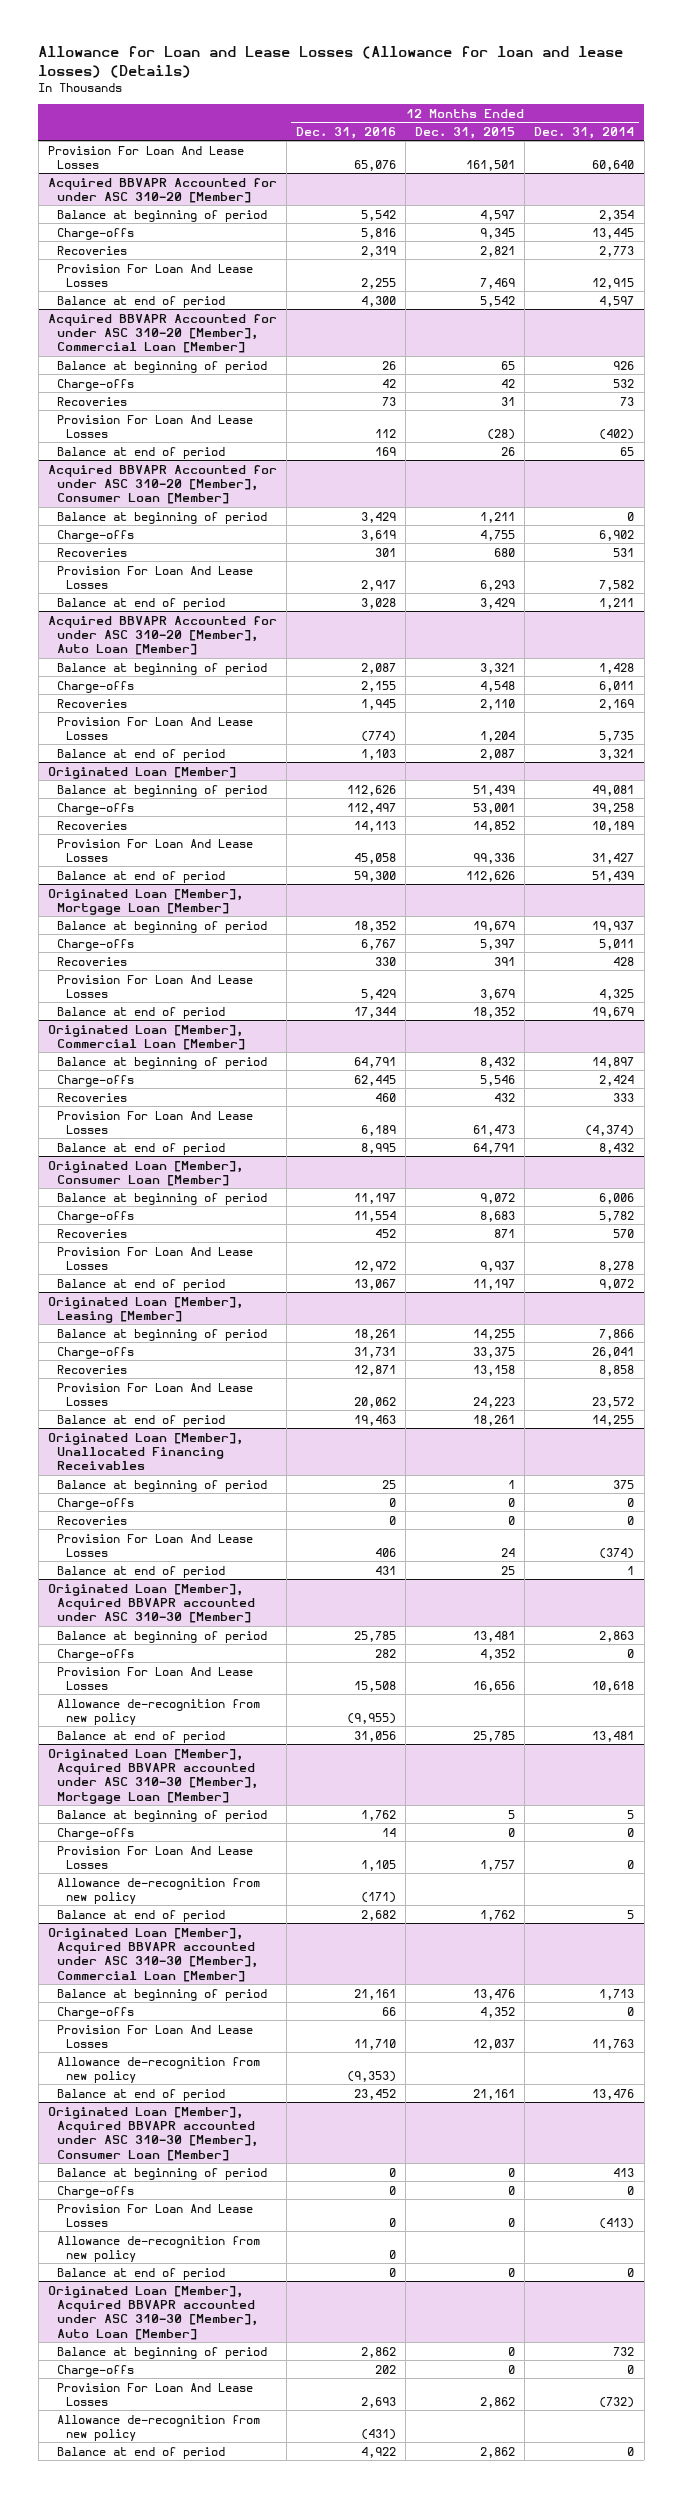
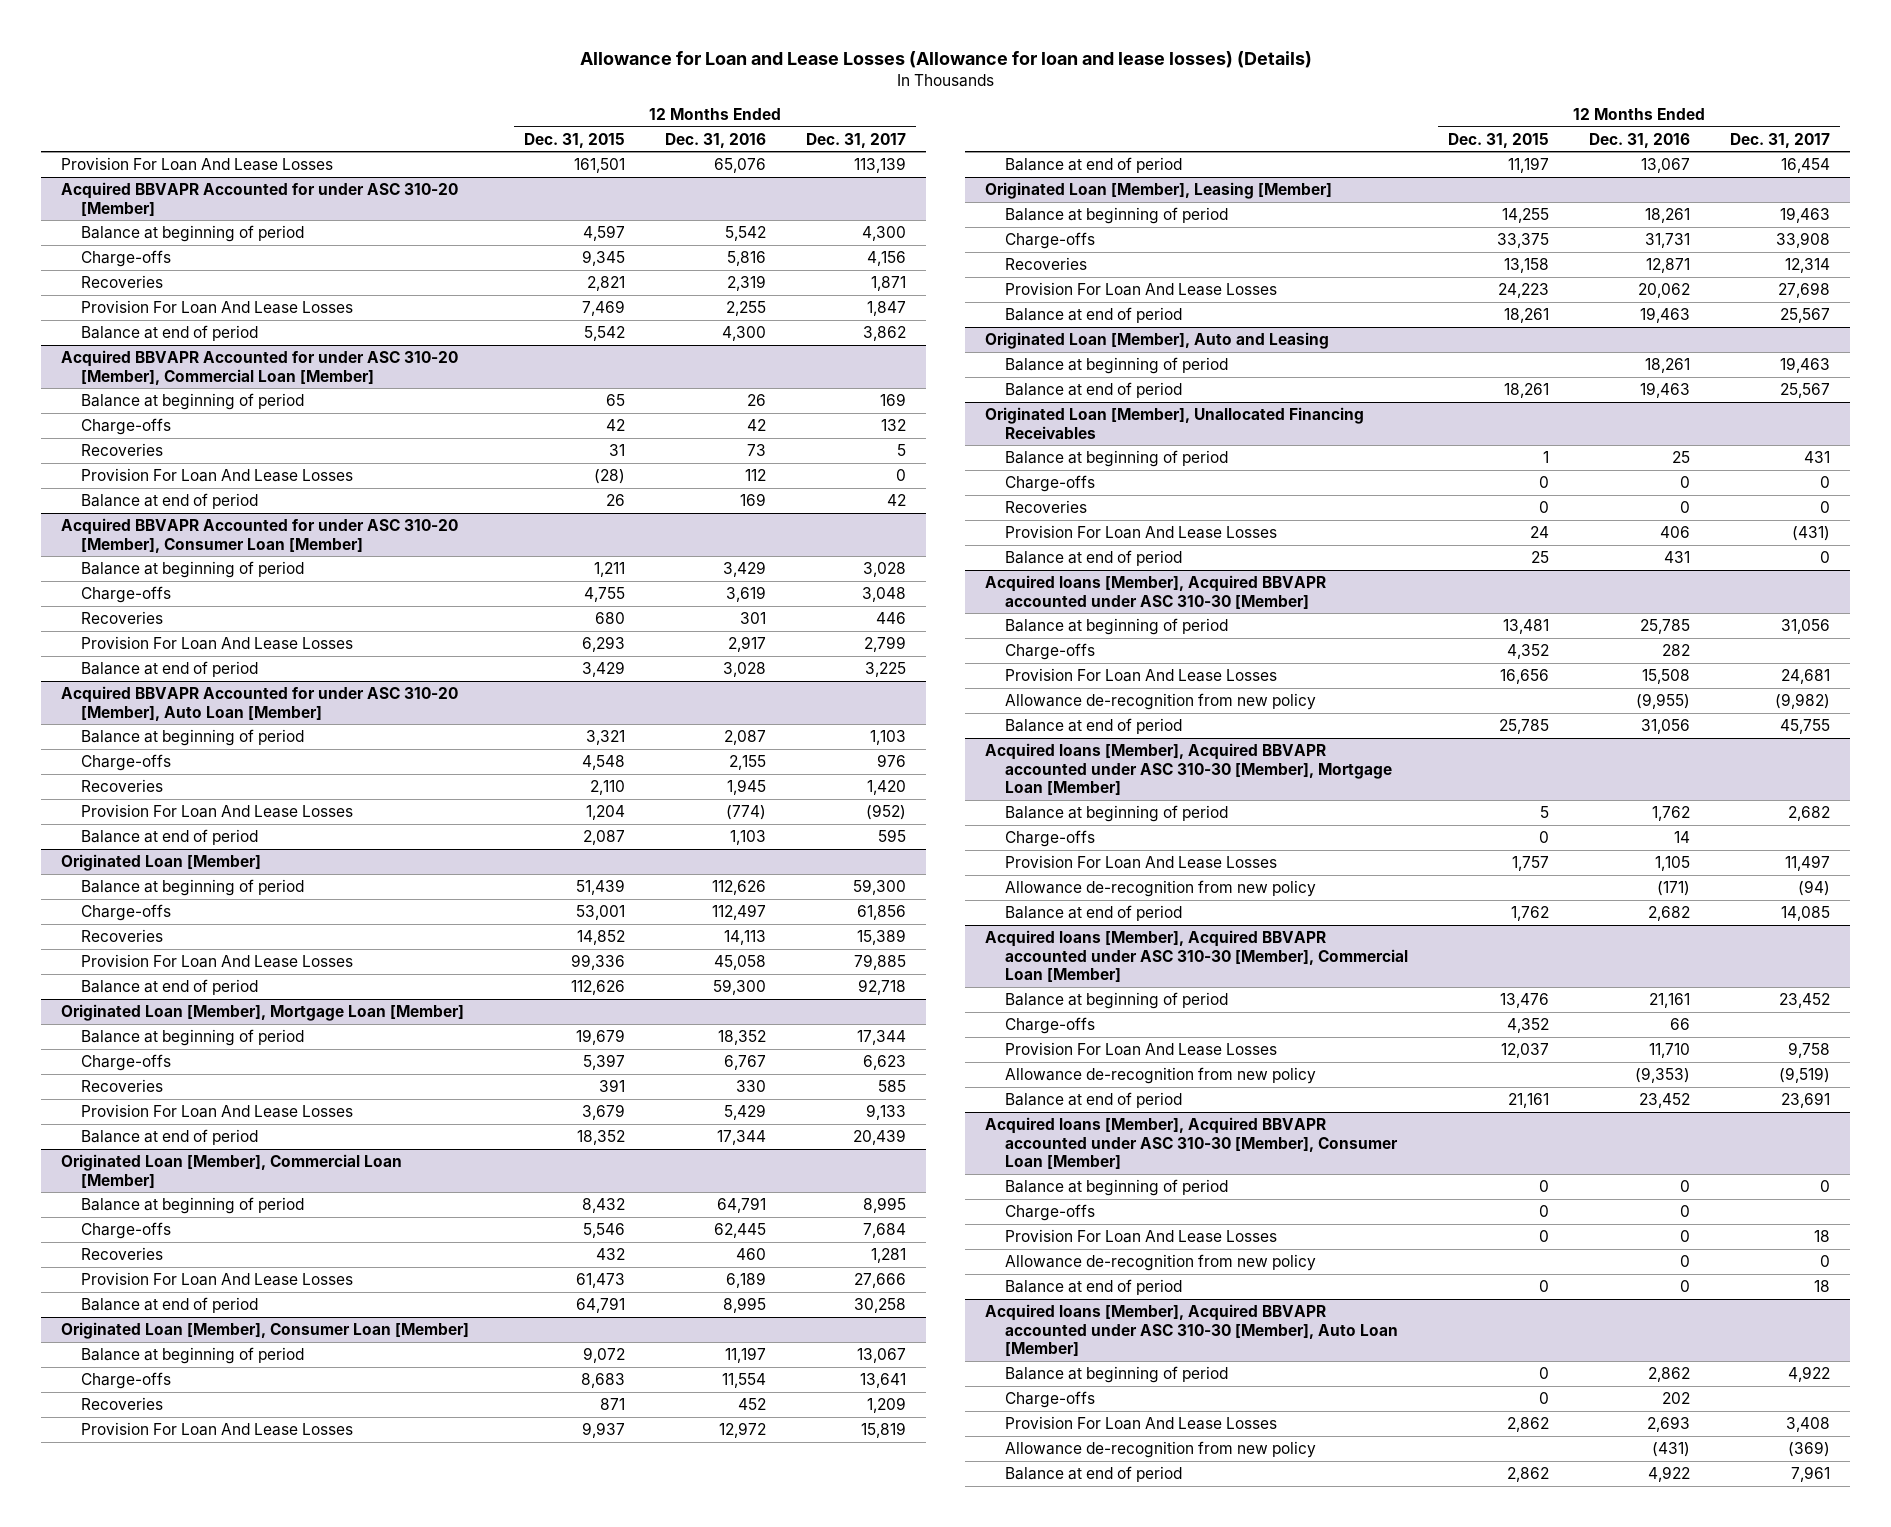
- | 12 Months Ended Dec. 31, 2016 | 12 Months Ended Dec. 31, 2015 | 12 Months Ended Dec. 31, 2014
+ | 12 Months Ended Dec. 31, 2015 | 12 Months Ended Dec. 31, 2016 | 12 Months Ended Dec. 31, 2017
+ Originated Loan [Member], Auto and Leasing
+ Balance at beginning of period | | 18,261 | 19,463
+ Balance at end of period | 18,261 | 19,463 | 25,567
- Originated Loan [Member], Acquired BBVAPR accounted under ASC 310-30 [Member]
+ Acquired loans [Member], Acquired BBVAPR accounted under ASC 310-30 [Member]
- Originated Loan [Member], Acquired BBVAPR accounted under ASC 310-30 [Member], Mortgage Loan [Member]
+ Acquired loans [Member], Acquired BBVAPR accounted under ASC 310-30 [Member], Mortgage Loan [Member]
- Originated Loan [Member], Acquired BBVAPR accounted under ASC 310-30 [Member], Commercial Loan [Member]
+ Acquired loans [Member], Acquired BBVAPR accounted under ASC 310-30 [Member], Commercial Loan [Member]
- Originated Loan [Member], Acquired BBVAPR accounted under ASC 310-30 [Member], Consumer Loan [Member]
+ Acquired loans [Member], Acquired BBVAPR accounted under ASC 310-30 [Member], Consumer Loan [Member]
- Originated Loan [Member], Acquired BBVAPR accounted under ASC 310-30 [Member], Auto Loan [Member]
+ Acquired loans [Member], Acquired BBVAPR accounted under ASC 310-30 [Member], Auto Loan [Member]

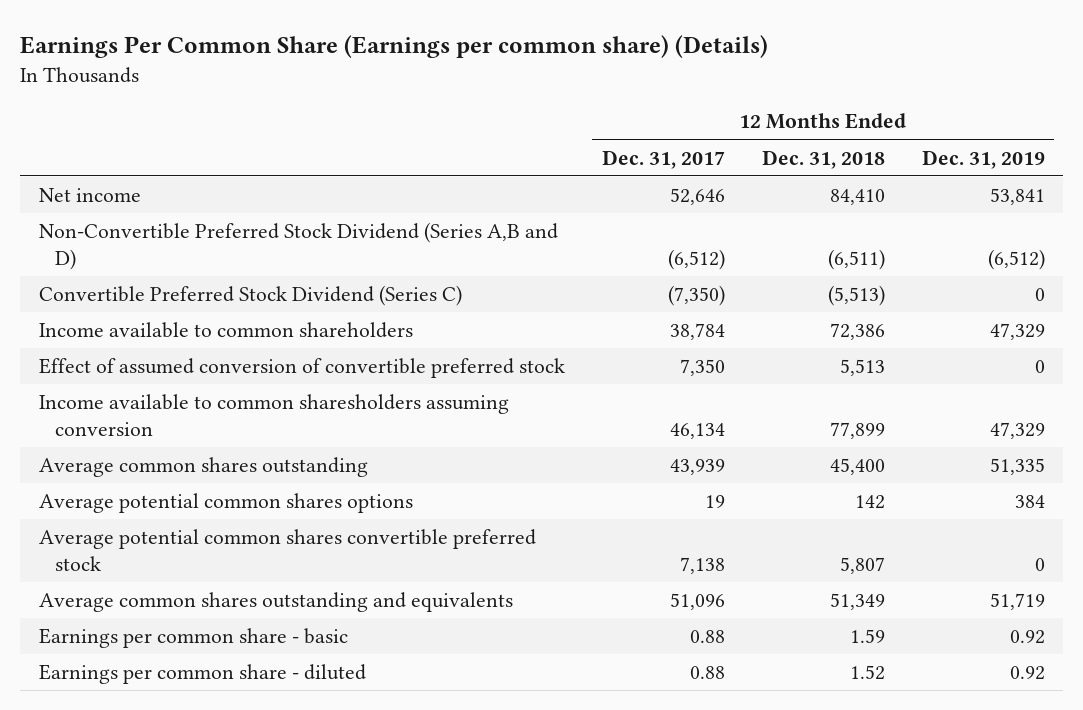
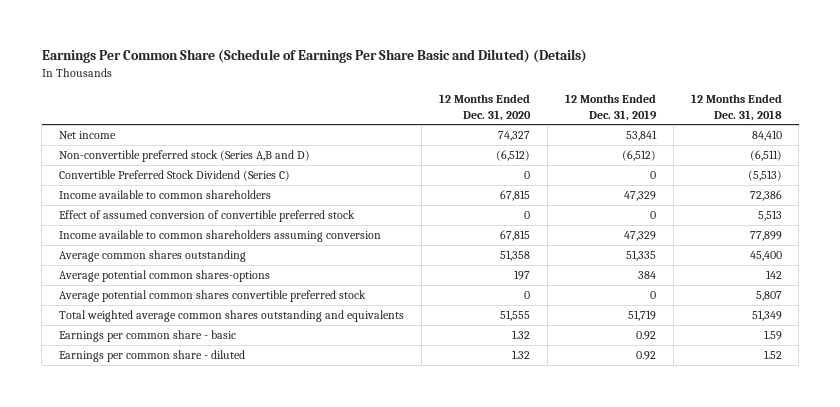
- Earnings Per Common Share (Earnings per common share) (Details)
+ Earnings Per Common Share (Schedule of Earnings Per Share Basic and Diluted) (Details)
- | 12 Months Ended Dec. 31, 2017 | 12 Months Ended Dec. 31, 2018 | 12 Months Ended Dec. 31, 2019
+ | 12 Months Ended Dec. 31, 2020 | 12 Months Ended Dec. 31, 2019 | 12 Months Ended Dec. 31, 2018
- Non-Convertible Preferred Stock Dividend (Series A,B and D) | (6,512) | (6,511) | (6,512)
+ Non-convertible preferred stock (Series A,B and D) | (6,512) | (6,512) | (6,511)
- Income available to common sharesholders assuming conversion | 46,134 | 77,899 | 47,329
+ Income available to common shareholders assuming conversion | 67,815 | 47,329 | 77,899
- Average potential common shares options | 19 | 142 | 384
+ Average potential common shares-options | 197 | 384 | 142
- Average common shares outstanding and equivalents | 51,096 | 51,349 | 51,719
+ Total weighted average common shares outstanding and equivalents | 51,555 | 51,719 | 51,349

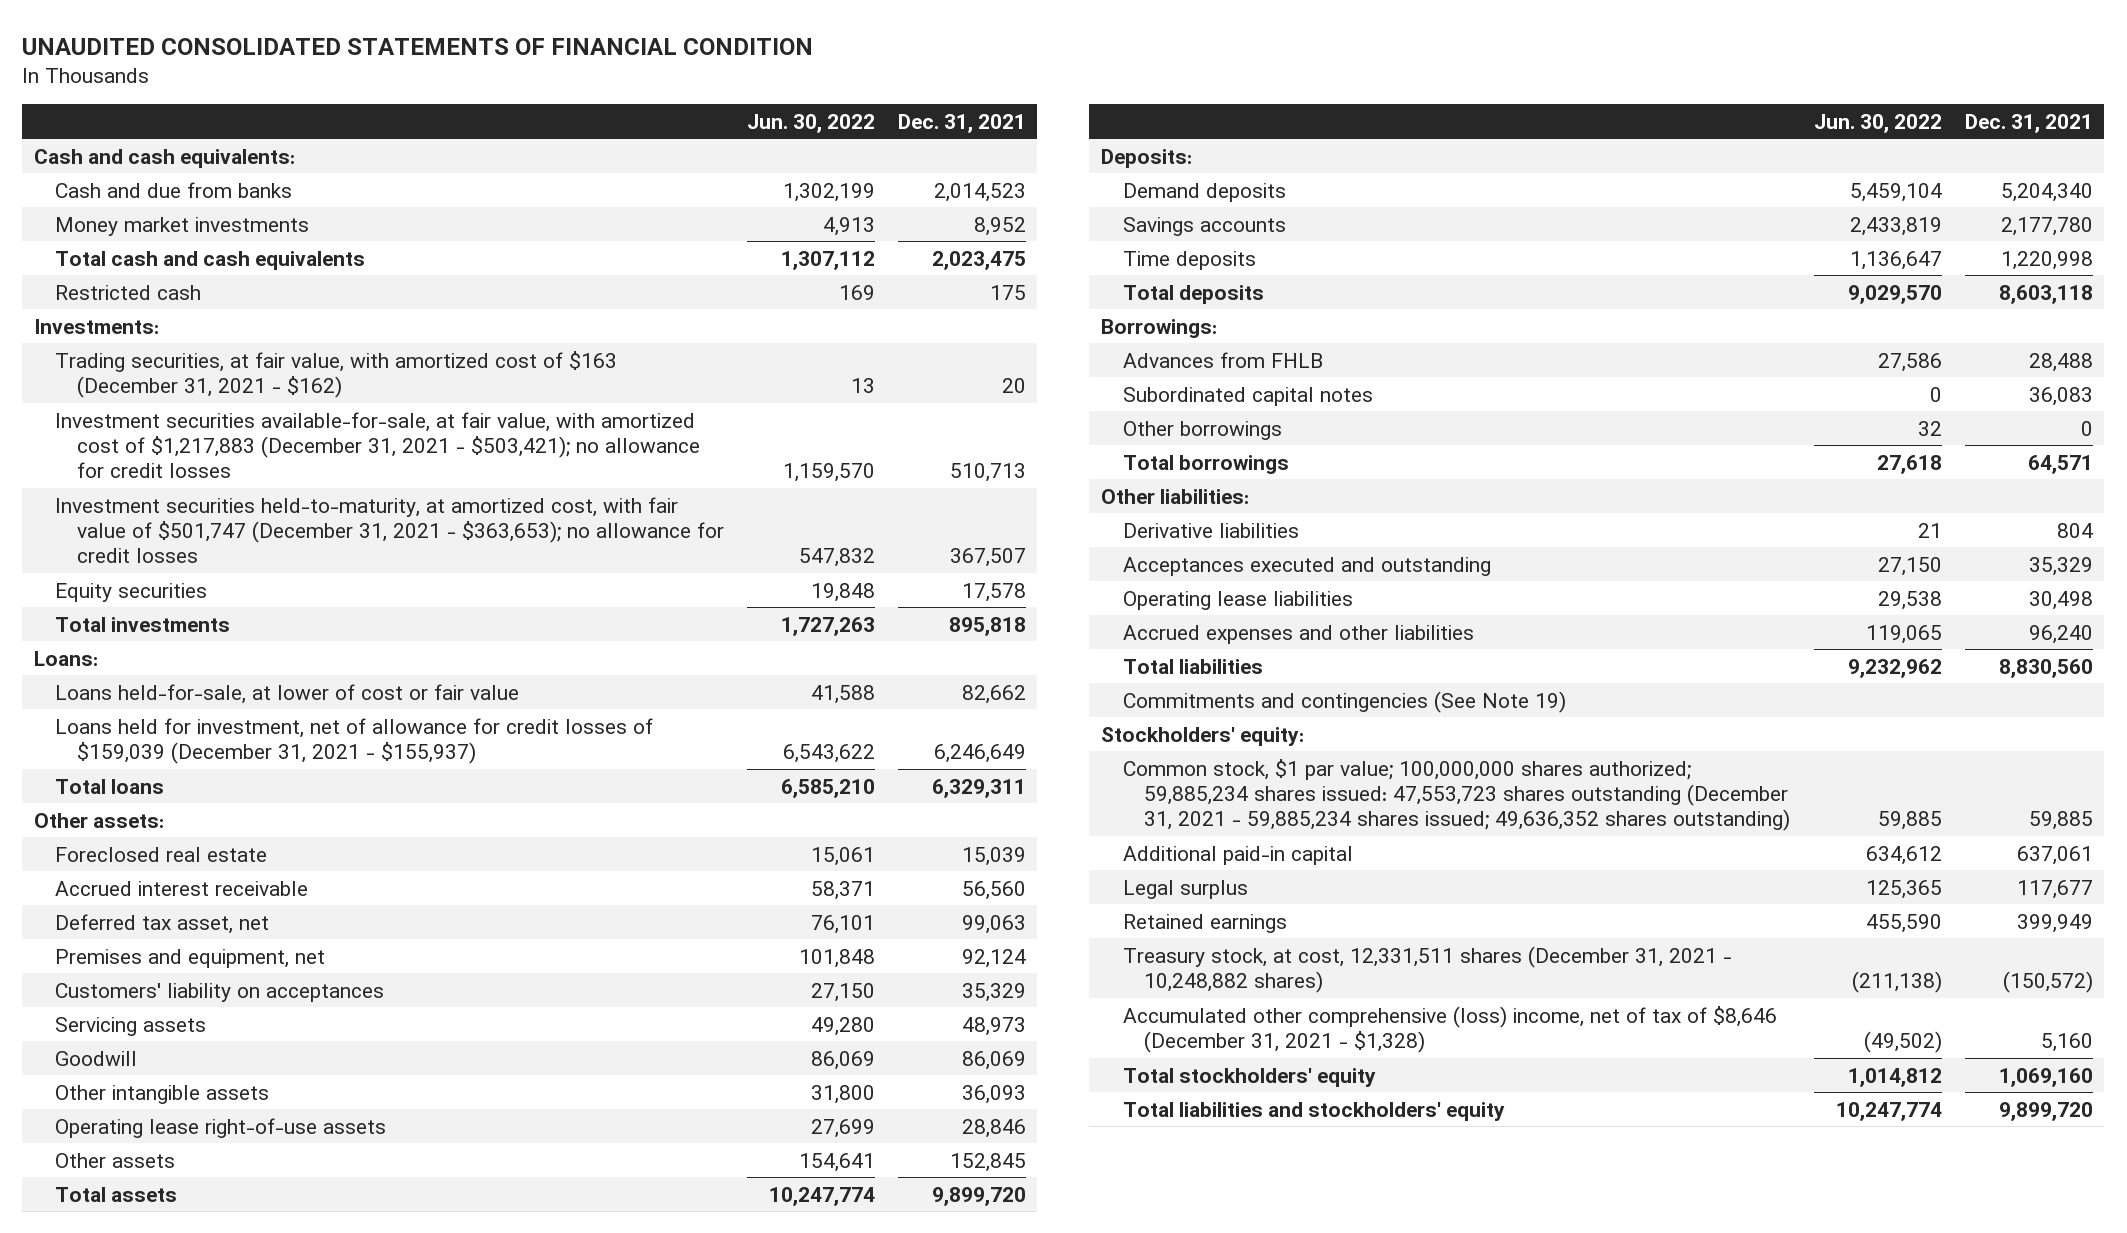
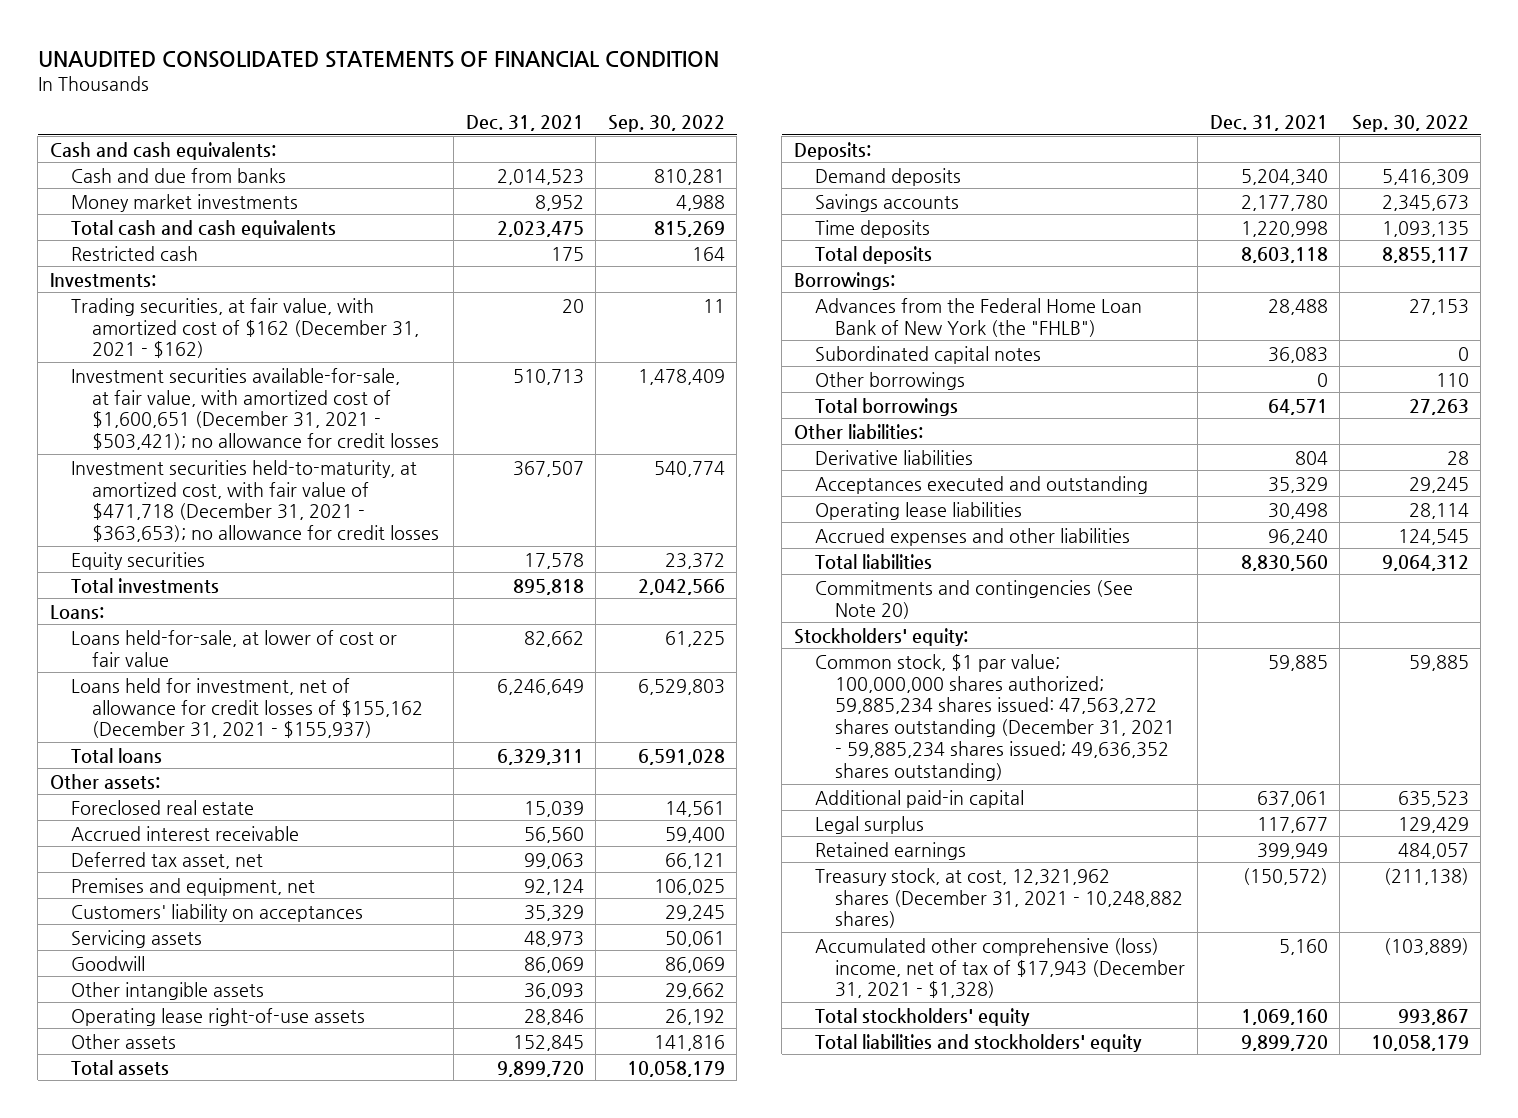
- | Jun. 30, 2022 | Dec. 31, 2021
+ | Dec. 31, 2021 | Sep. 30, 2022
- Trading securities, at fair value, with amortized cost of $163 (December 31, 2021 - $162) | 13 | 20
- Investment securities available-for-sale, at fair value, with amortized cost of $1,217,883 (December 31, 2021 - $503,421); no allowance for credit losses | 1,159,570 | 510,713
- Investment securities held-to-maturity, at amortized cost, with fair value of $501,747 (December 31, 2021 - $363,653); no allowance for credit losses | 547,832 | 367,507
+ Trading securities, at fair value, with amortized cost of $162 (December 31, 2021 - $162) | 20 | 11
+ Investment securities available-for-sale, at fair value, with amortized cost of $1,600,651 (December 31, 2021 - $503,421); no allowance for credit losses | 510,713 | 1,478,409
+ Investment securities held-to-maturity, at amortized cost, with fair value of $471,718 (December 31, 2021 - $363,653); no allowance for credit losses | 367,507 | 540,774
- Loans held for investment, net of allowance for credit losses of $159,039 (December 31, 2021 - $155,937) | 6,543,622 | 6,246,649
+ Loans held for investment, net of allowance for credit losses of $155,162 (December 31, 2021 - $155,937) | 6,246,649 | 6,529,803
- Advances from FHLB | 27,586 | 28,488
+ Advances from the Federal Home Loan Bank of New York (the "FHLB") | 28,488 | 27,153
- Commitments and contingencies (See Note 19)
+ Commitments and contingencies (See Note 20)
- Common stock, $1 par value; 100,000,000 shares authorized; 59,885,234 shares issued: 47,553,723 shares outstanding (December 31, 2021 - 59,885,234 shares issued; 49,636,352 shares outstanding) | 59,885 | 59,885
+ Common stock, $1 par value; 100,000,000 shares authorized; 59,885,234 shares issued: 47,563,272 shares outstanding (December 31, 2021 - 59,885,234 shares issued; 49,636,352 shares outstanding) | 59,885 | 59,885
- Treasury stock, at cost, 12,331,511 shares (December 31, 2021 - 10,248,882 shares) | (211,138) | (150,572)
- Accumulated other comprehensive (loss) income, net of tax of $8,646 (December 31, 2021 - $1,328) | (49,502) | 5,160
+ Treasury stock, at cost, 12,321,962 shares (December 31, 2021 - 10,248,882 shares) | (150,572) | (211,138)
+ Accumulated other comprehensive (loss) income, net of tax of $17,943 (December 31, 2021 - $1,328) | 5,160 | (103,889)

